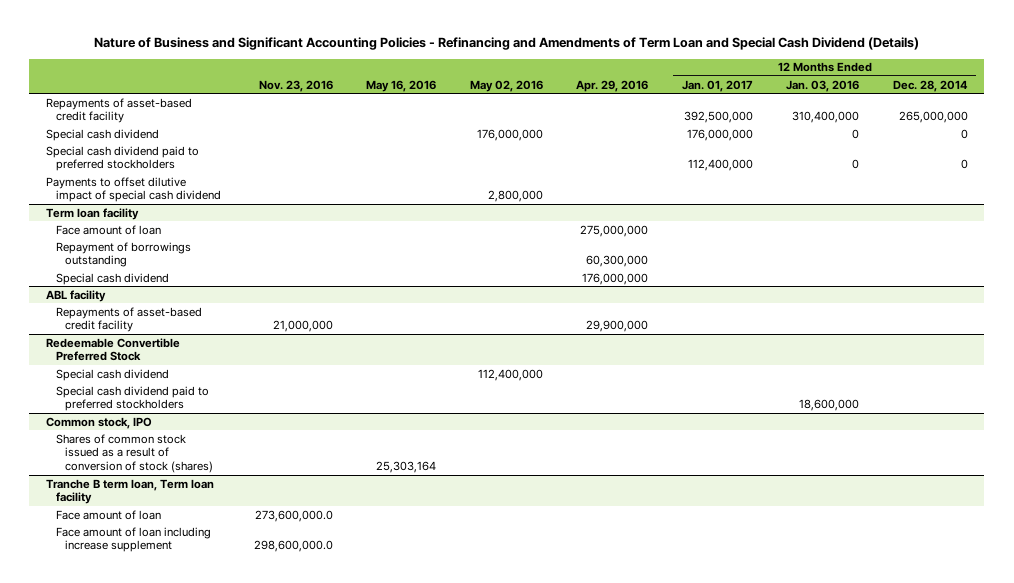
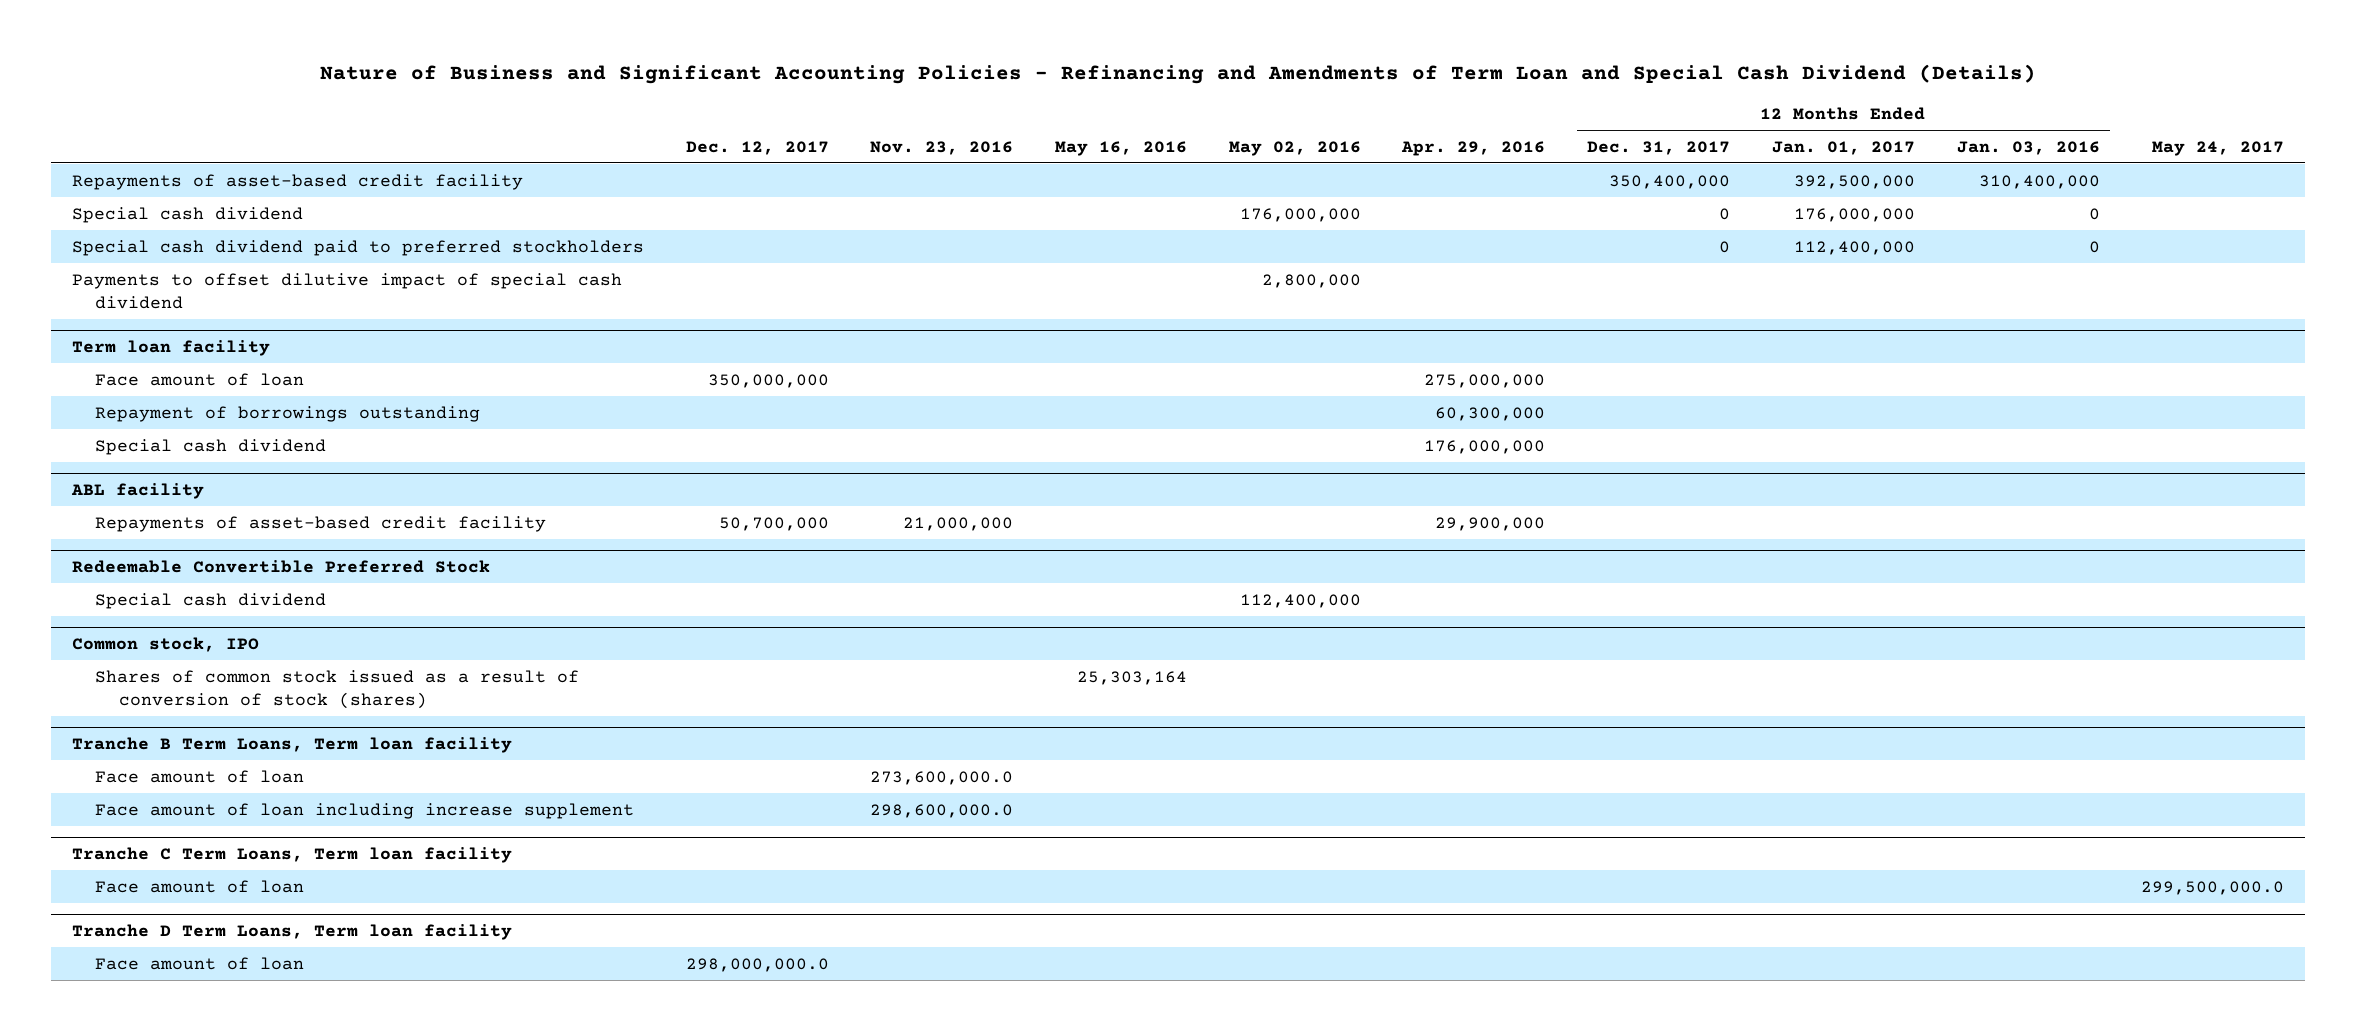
- | Nov. 23, 2016 | May 16, 2016 | May 02, 2016 | Apr. 29, 2016 | 12 Months Ended Jan. 01, 2017 | 12 Months Ended Jan. 03, 2016 | 12 Months Ended Dec. 28, 2014
+ | Dec. 12, 2017 | Nov. 23, 2016 | May 16, 2016 | May 02, 2016 | Apr. 29, 2016 | 12 Months Ended Dec. 31, 2017 | 12 Months Ended Jan. 01, 2017 | 12 Months Ended Jan. 03, 2016 | May 24, 2017
@ Redeemable Convertible Preferred Stock
- Special cash dividend paid to preferred stockholders | | | | | | 18,600,000 |
- Tranche B term loan, Term loan facility
+ Tranche B Term Loans, Term loan facility
+ Tranche C Term Loans, Term loan facility
+ Face amount of loan | | | | | | | | | 299,500,000.0
+ Tranche D Term Loans, Term loan facility
+ Face amount of loan | 298,000,000.0 | | | | | | | |

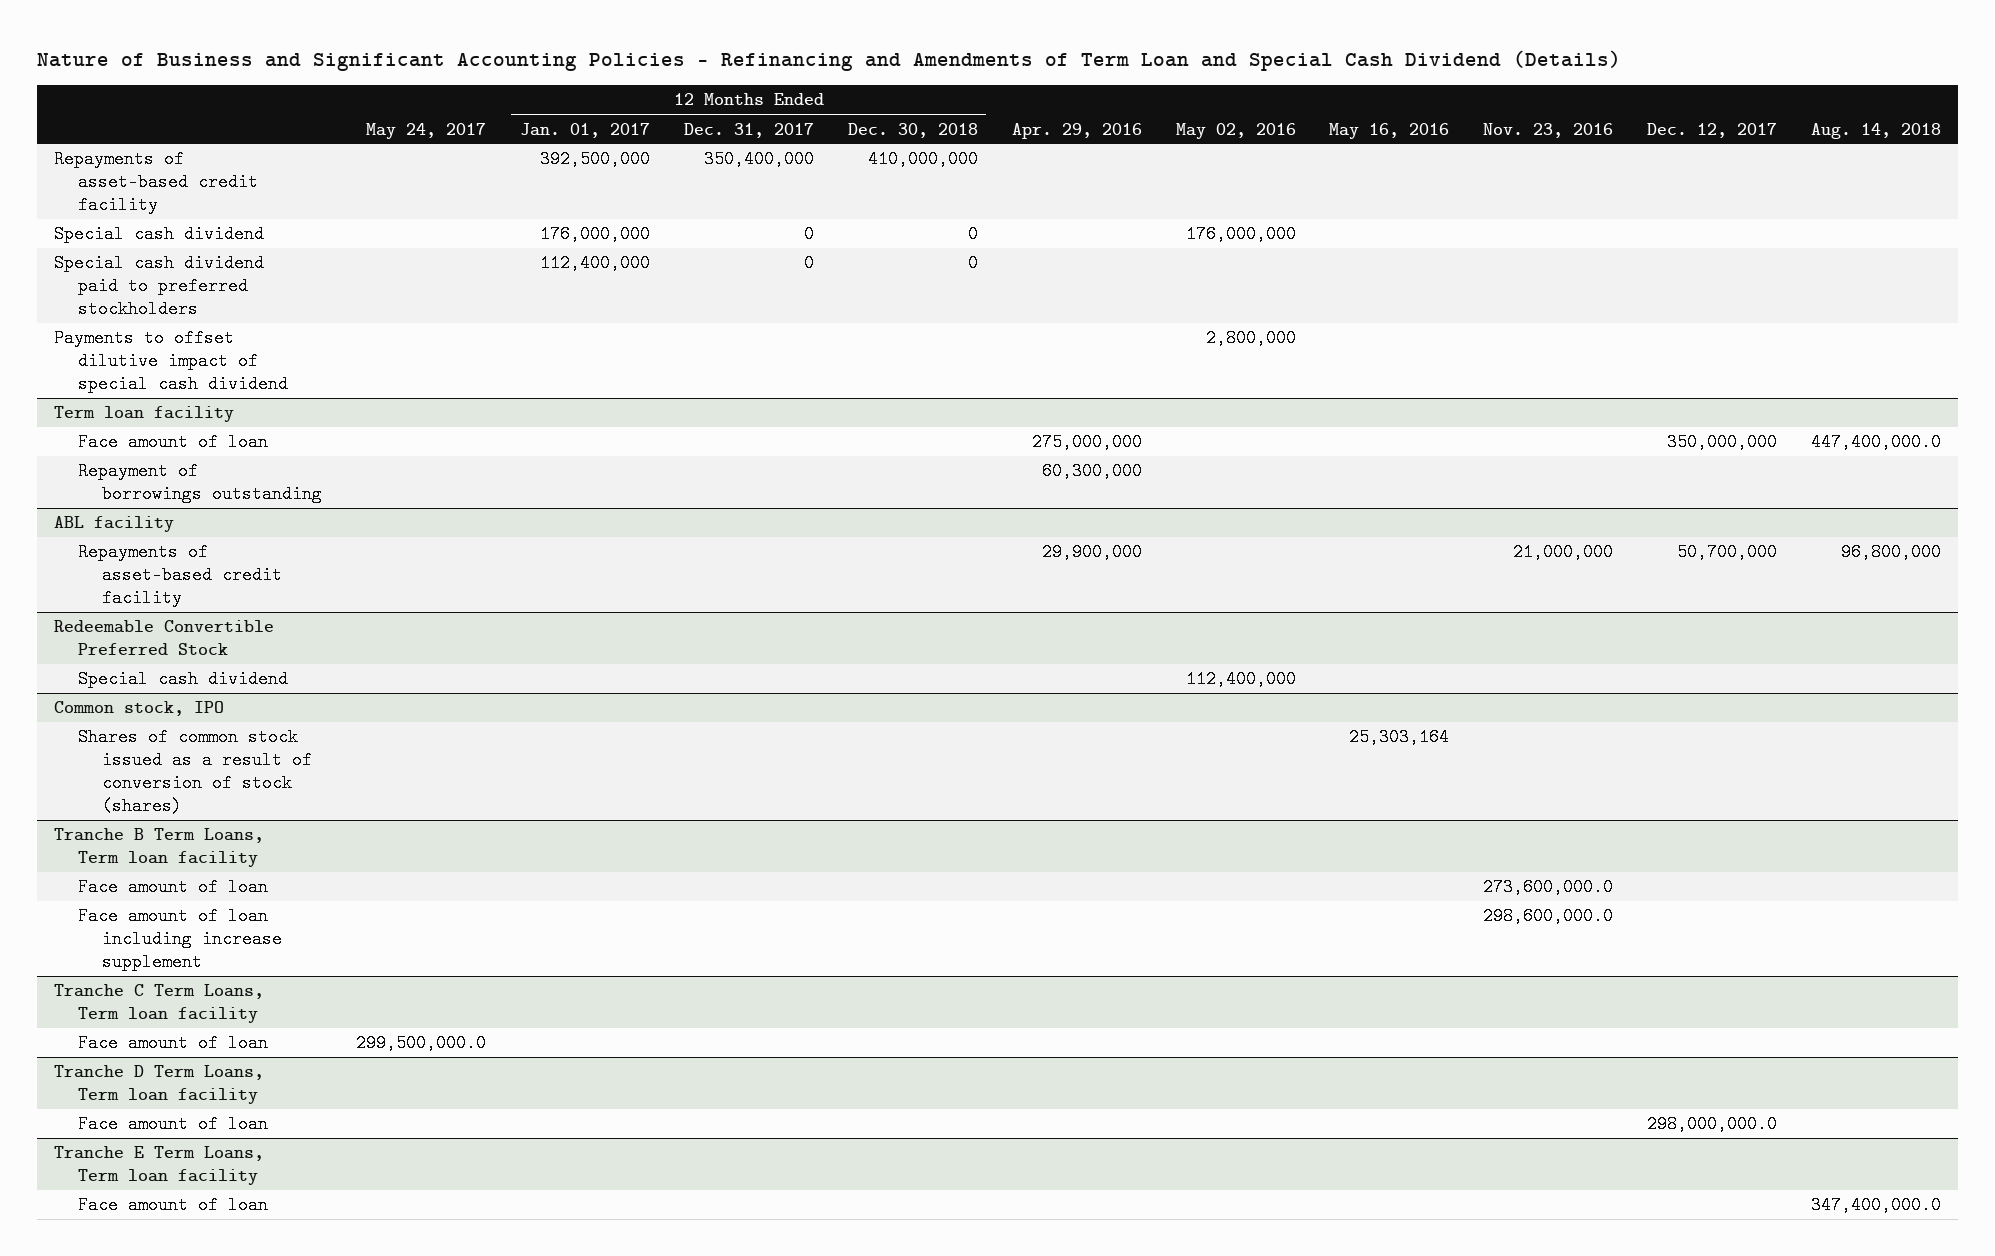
- | Dec. 12, 2017 | Nov. 23, 2016 | May 16, 2016 | May 02, 2016 | Apr. 29, 2016 | 12 Months Ended Dec. 31, 2017 | 12 Months Ended Jan. 01, 2017 | 12 Months Ended Jan. 03, 2016 | May 24, 2017
+ | May 24, 2017 | 12 Months Ended Jan. 01, 2017 | 12 Months Ended Dec. 31, 2017 | 12 Months Ended Dec. 30, 2018 | Apr. 29, 2016 | May 02, 2016 | May 16, 2016 | Nov. 23, 2016 | Dec. 12, 2017 | Aug. 14, 2018
@ Term loan facility
- Special cash dividend | | | | | 176,000,000 | | | |
+ Tranche E Term Loans, Term loan facility
+ Face amount of loan | | | | | | | | | | 347,400,000.0

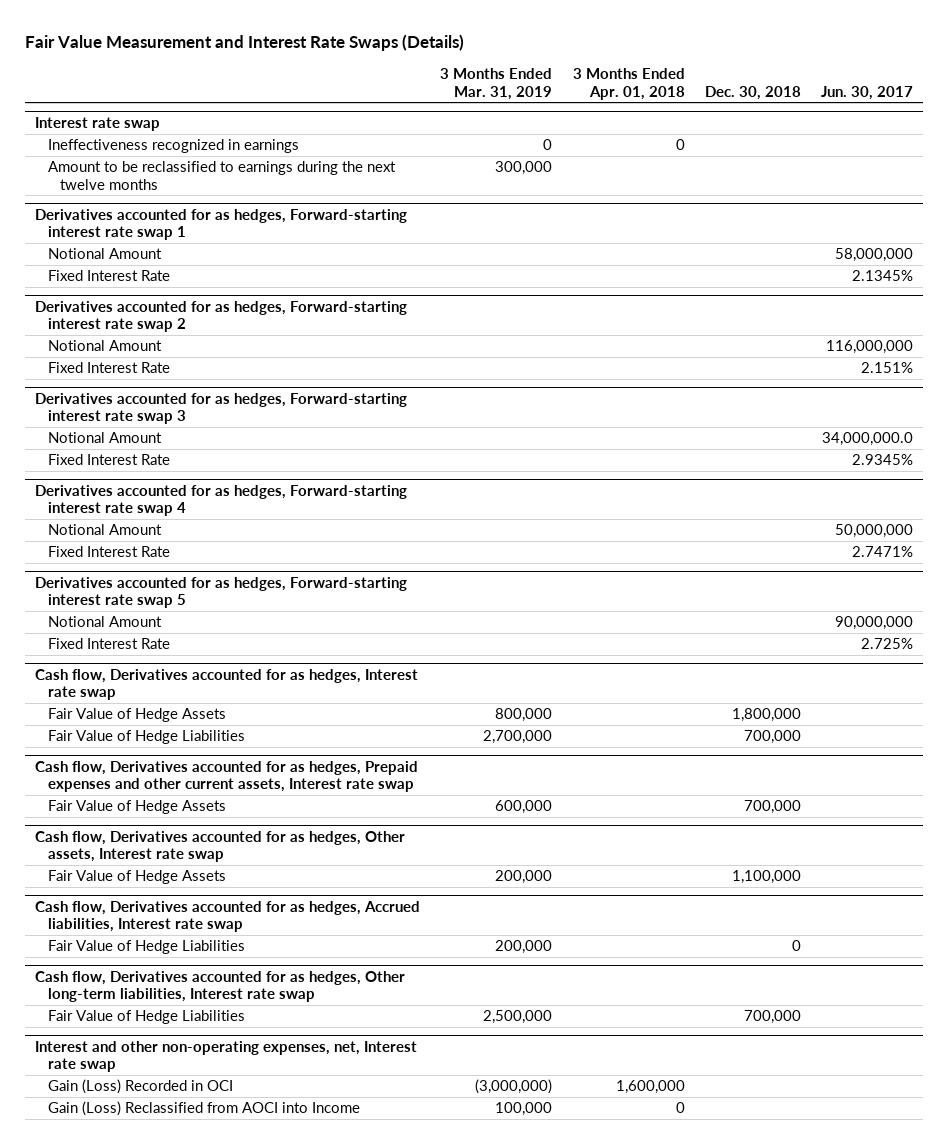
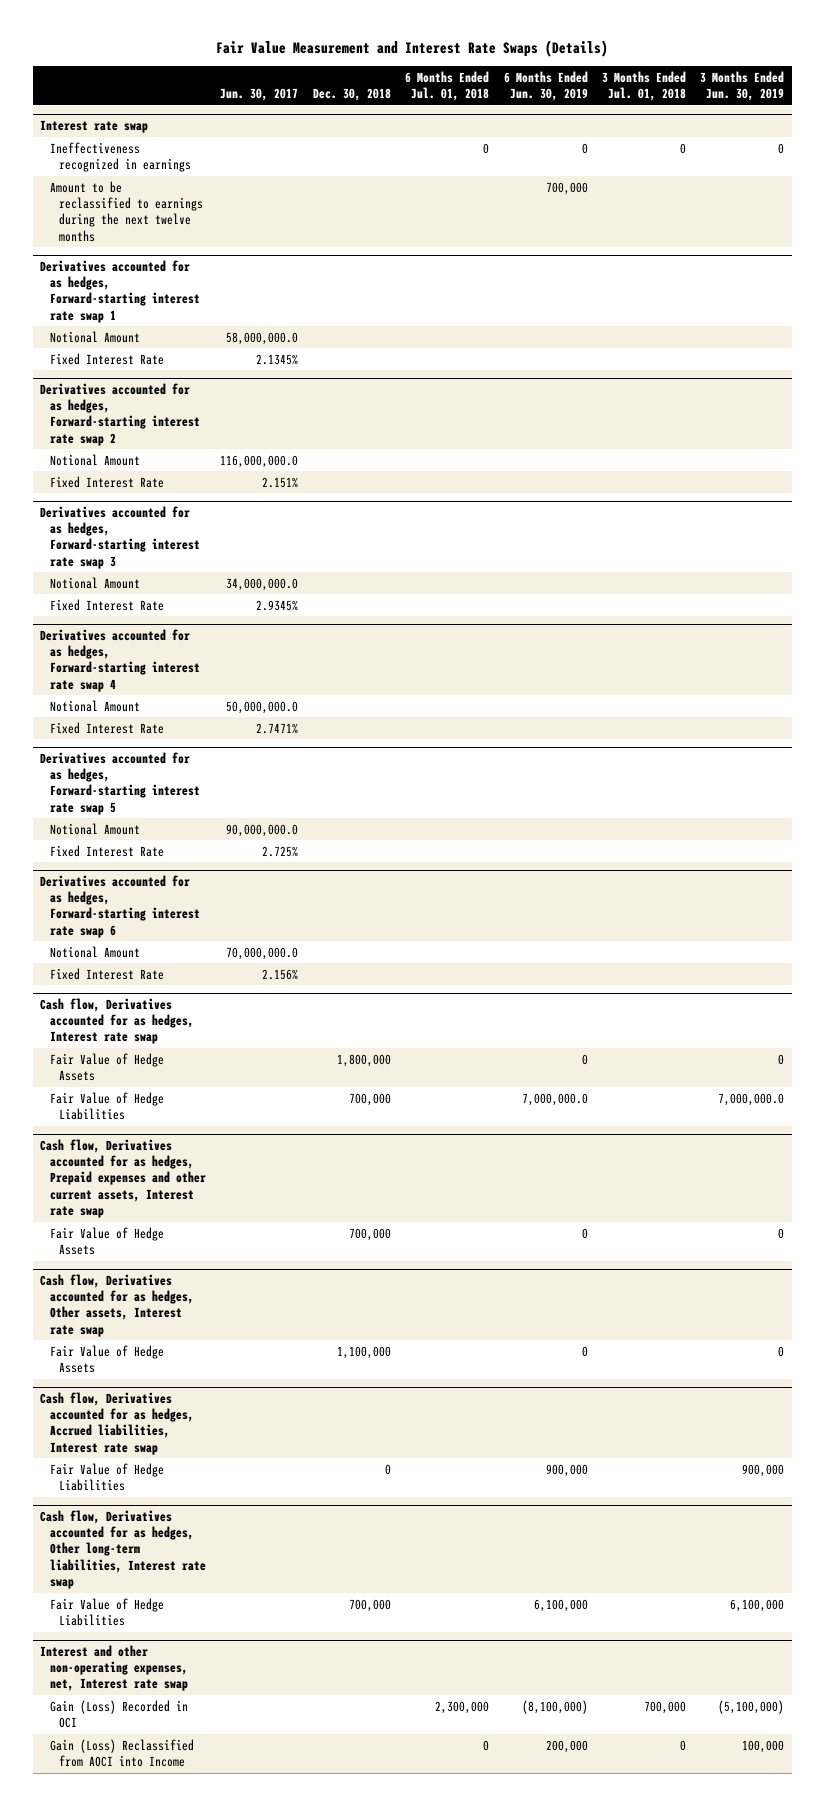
- | 3 Months Ended Mar. 31, 2019 | 3 Months Ended Apr. 01, 2018 | Dec. 30, 2018 | Jun. 30, 2017
+ | Jun. 30, 2017 | Dec. 30, 2018 | 6 Months Ended Jul. 01, 2018 | 6 Months Ended Jun. 30, 2019 | 3 Months Ended Jul. 01, 2018 | 3 Months Ended Jun. 30, 2019
@ Derivatives accounted for as hedges, Forward-starting interest rate swap 1
- Notional Amount | | | | 58,000,000
+ Notional Amount | 58,000,000.0 | | | | |
@ Derivatives accounted for as hedges, Forward-starting interest rate swap 2
- Notional Amount | | | | 116,000,000
+ Notional Amount | 116,000,000.0 | | | | |
@ Derivatives accounted for as hedges, Forward-starting interest rate swap 4
- Notional Amount | | | | 50,000,000
+ Notional Amount | 50,000,000.0 | | | | |
@ Derivatives accounted for as hedges, Forward-starting interest rate swap 5
- Notional Amount | | | | 90,000,000
+ Notional Amount | 90,000,000.0 | | | | |
+ Derivatives accounted for as hedges, Forward-starting interest rate swap 6
+ Notional Amount | 70,000,000.0 | | | | |
+ Fixed Interest Rate | 2.156% | | | | |

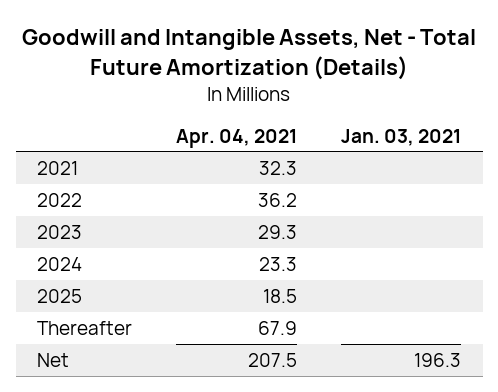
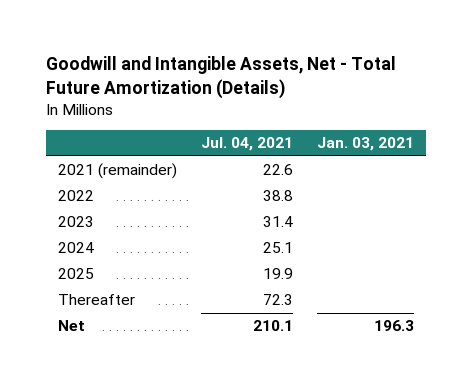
- | Apr. 04, 2021 | Jan. 03, 2021
+ | Jul. 04, 2021 | Jan. 03, 2021
- 2021 | 32.3 |
+ 2021 (remainder) | 22.6 |

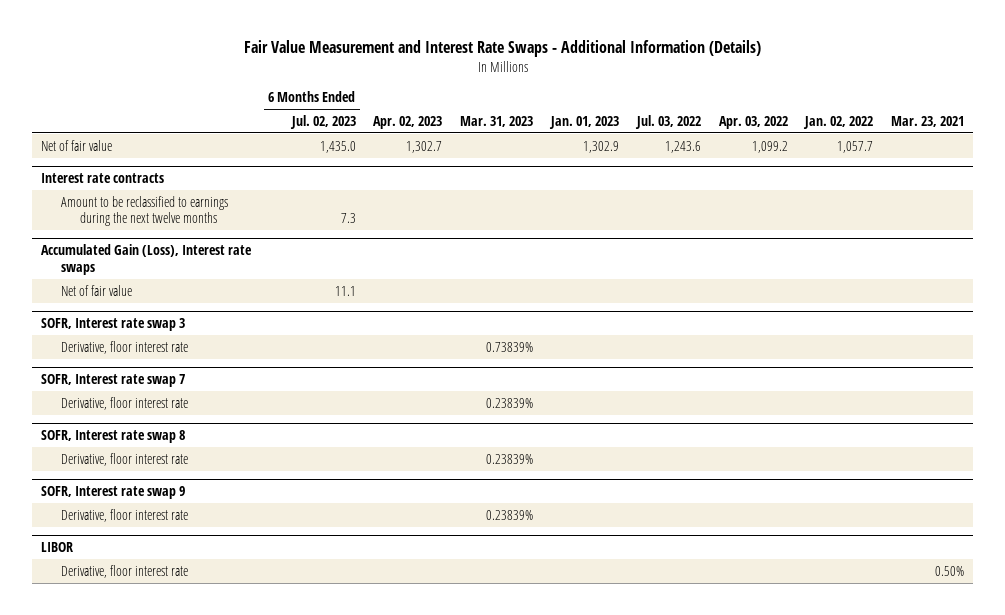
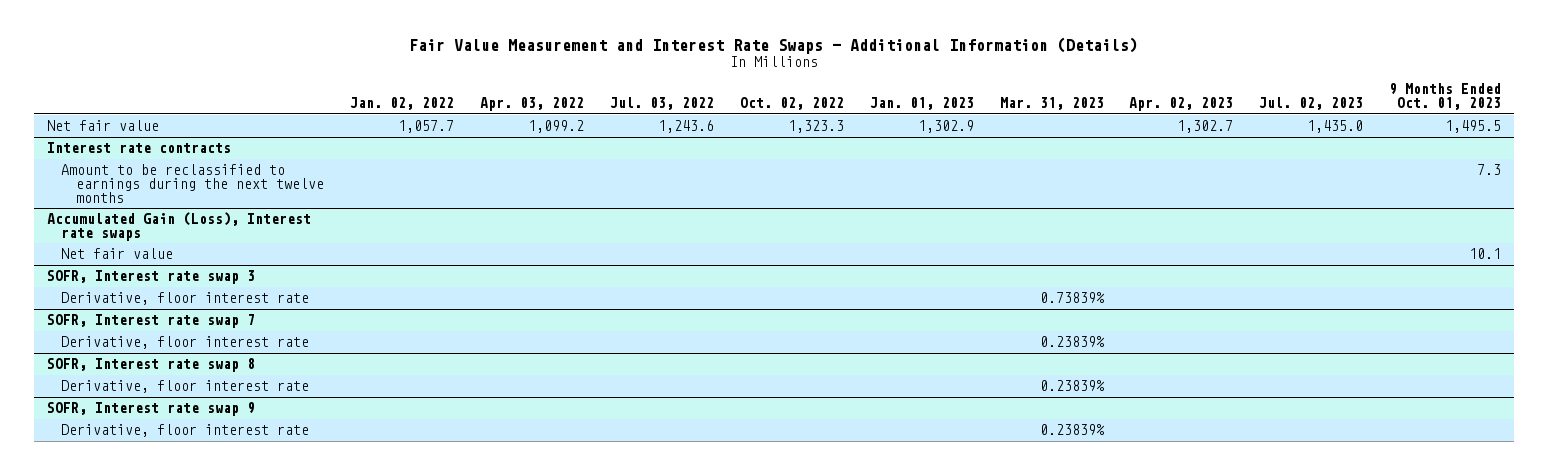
- | 6 Months Ended Jul. 02, 2023 | Apr. 02, 2023 | Mar. 31, 2023 | Jan. 01, 2023 | Jul. 03, 2022 | Apr. 03, 2022 | Jan. 02, 2022 | Mar. 23, 2021
+ | Jan. 02, 2022 | Apr. 03, 2022 | Jul. 03, 2022 | Oct. 02, 2022 | Jan. 01, 2023 | Mar. 31, 2023 | Apr. 02, 2023 | Jul. 02, 2023 | 9 Months Ended Oct. 01, 2023
- Net of fair value | 1,435.0 | 1,302.7 | | 1,302.9 | 1,243.6 | 1,099.2 | 1,057.7 |
+ Net fair value | 1,057.7 | 1,099.2 | 1,243.6 | 1,323.3 | 1,302.9 | | 1,302.7 | 1,435.0 | 1,495.5
@ Accumulated Gain (Loss), Interest rate swaps
- Net of fair value | 11.1 | | | | | | |
+ Net fair value | | | | | | | | | 10.1
- LIBOR
- Derivative, floor interest rate | | | | | | | | 0.50%

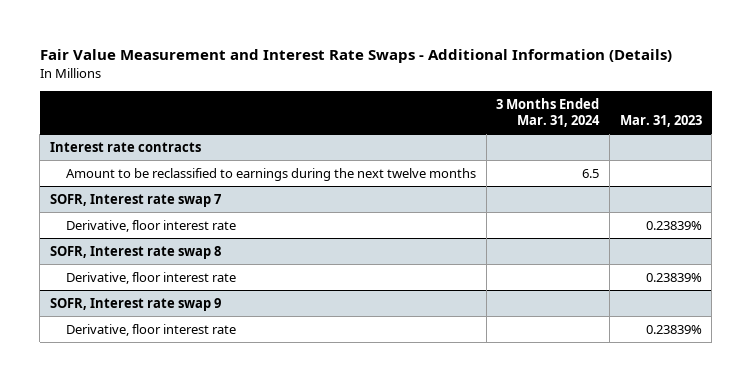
- | Jan. 02, 2022 | Apr. 03, 2022 | Jul. 03, 2022 | Oct. 02, 2022 | Jan. 01, 2023 | Mar. 31, 2023 | Apr. 02, 2023 | Jul. 02, 2023 | 9 Months Ended Oct. 01, 2023
+ | 3 Months Ended Mar. 31, 2024 | Mar. 31, 2023
- Net fair value | 1,057.7 | 1,099.2 | 1,243.6 | 1,323.3 | 1,302.9 | | 1,302.7 | 1,435.0 | 1,495.5
- Accumulated Gain (Loss), Interest rate swaps
- Net fair value | | | | | | | | | 10.1
- SOFR, Interest rate swap 3
- Derivative, floor interest rate | | | | | | 0.73839% | | |

